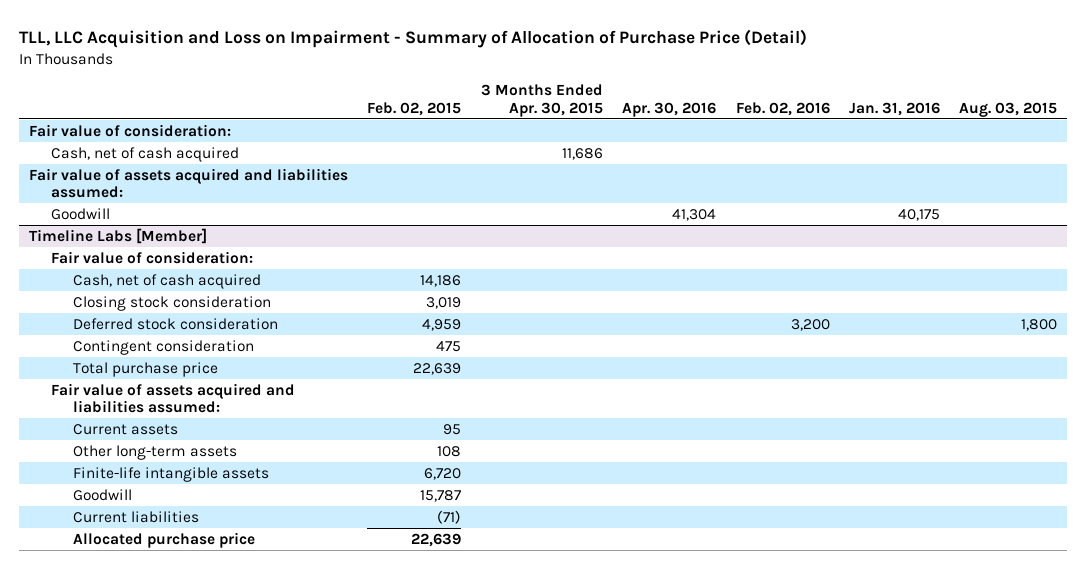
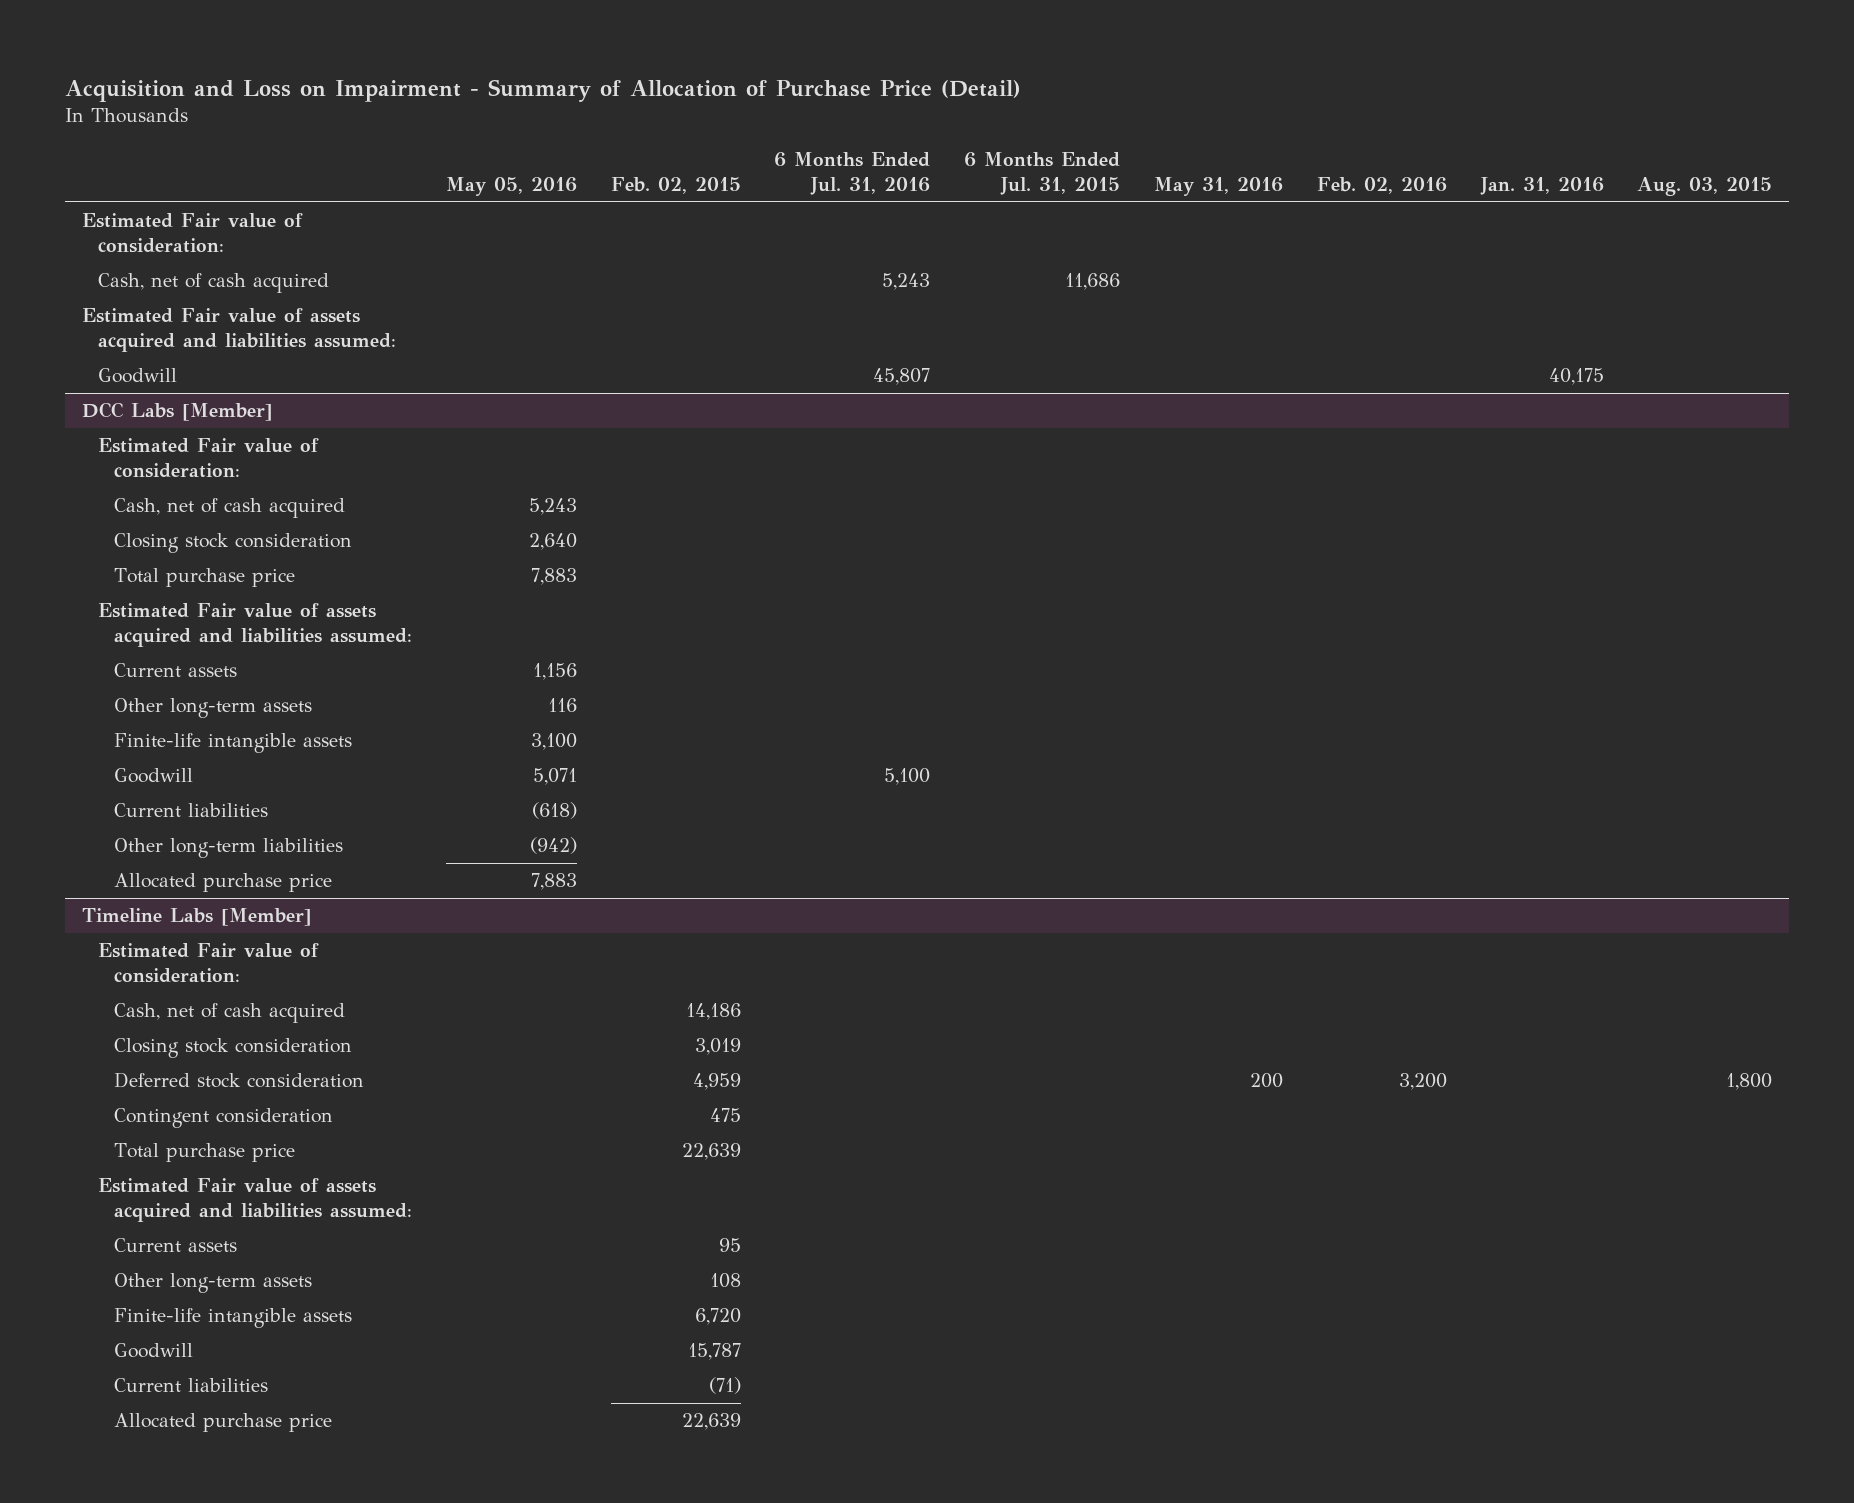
- TLL, LLC Acquisition and Loss on Impairment - Summary of Allocation of Purchase Price (Detail)
+ Acquisition and Loss on Impairment - Summary of Allocation of Purchase Price (Detail)
- | Feb. 02, 2015 | 3 Months Ended Apr. 30, 2015 | Apr. 30, 2016 | Feb. 02, 2016 | Jan. 31, 2016 | Aug. 03, 2015
+ | May 05, 2016 | Feb. 02, 2015 | 6 Months Ended Jul. 31, 2016 | 6 Months Ended Jul. 31, 2015 | May 31, 2016 | Feb. 02, 2016 | Jan. 31, 2016 | Aug. 03, 2015
- Fair value of consideration:
+ Estimated Fair value of consideration:
- Fair value of assets acquired and liabilities assumed:
+ Estimated Fair value of assets acquired and liabilities assumed:
+ DCC Labs [Member]
+ Estimated Fair value of consideration:
+ Cash, net of cash acquired | 5,243 | | | | | | |
+ Closing stock consideration | 2,640 | | | | | | |
+ Total purchase price | 7,883 | | | | | | |
+ Estimated Fair value of assets acquired and liabilities assumed:
+ Current assets | 1,156 | | | | | | |
+ Other long-term assets | 116 | | | | | | |
+ Finite-life intangible assets | 3,100 | | | | | | |
+ Goodwill | 5,071 | | 5,100 | | | | |
+ Current liabilities | (618) | | | | | | |
+ Other long-term liabilities | (942) | | | | | | |
+ Allocated purchase price | 7,883 | | | | | | |
@ Timeline Labs [Member]
- Fair value of consideration:
+ Estimated Fair value of consideration:
- Fair value of assets acquired and liabilities assumed:
+ Estimated Fair value of assets acquired and liabilities assumed:

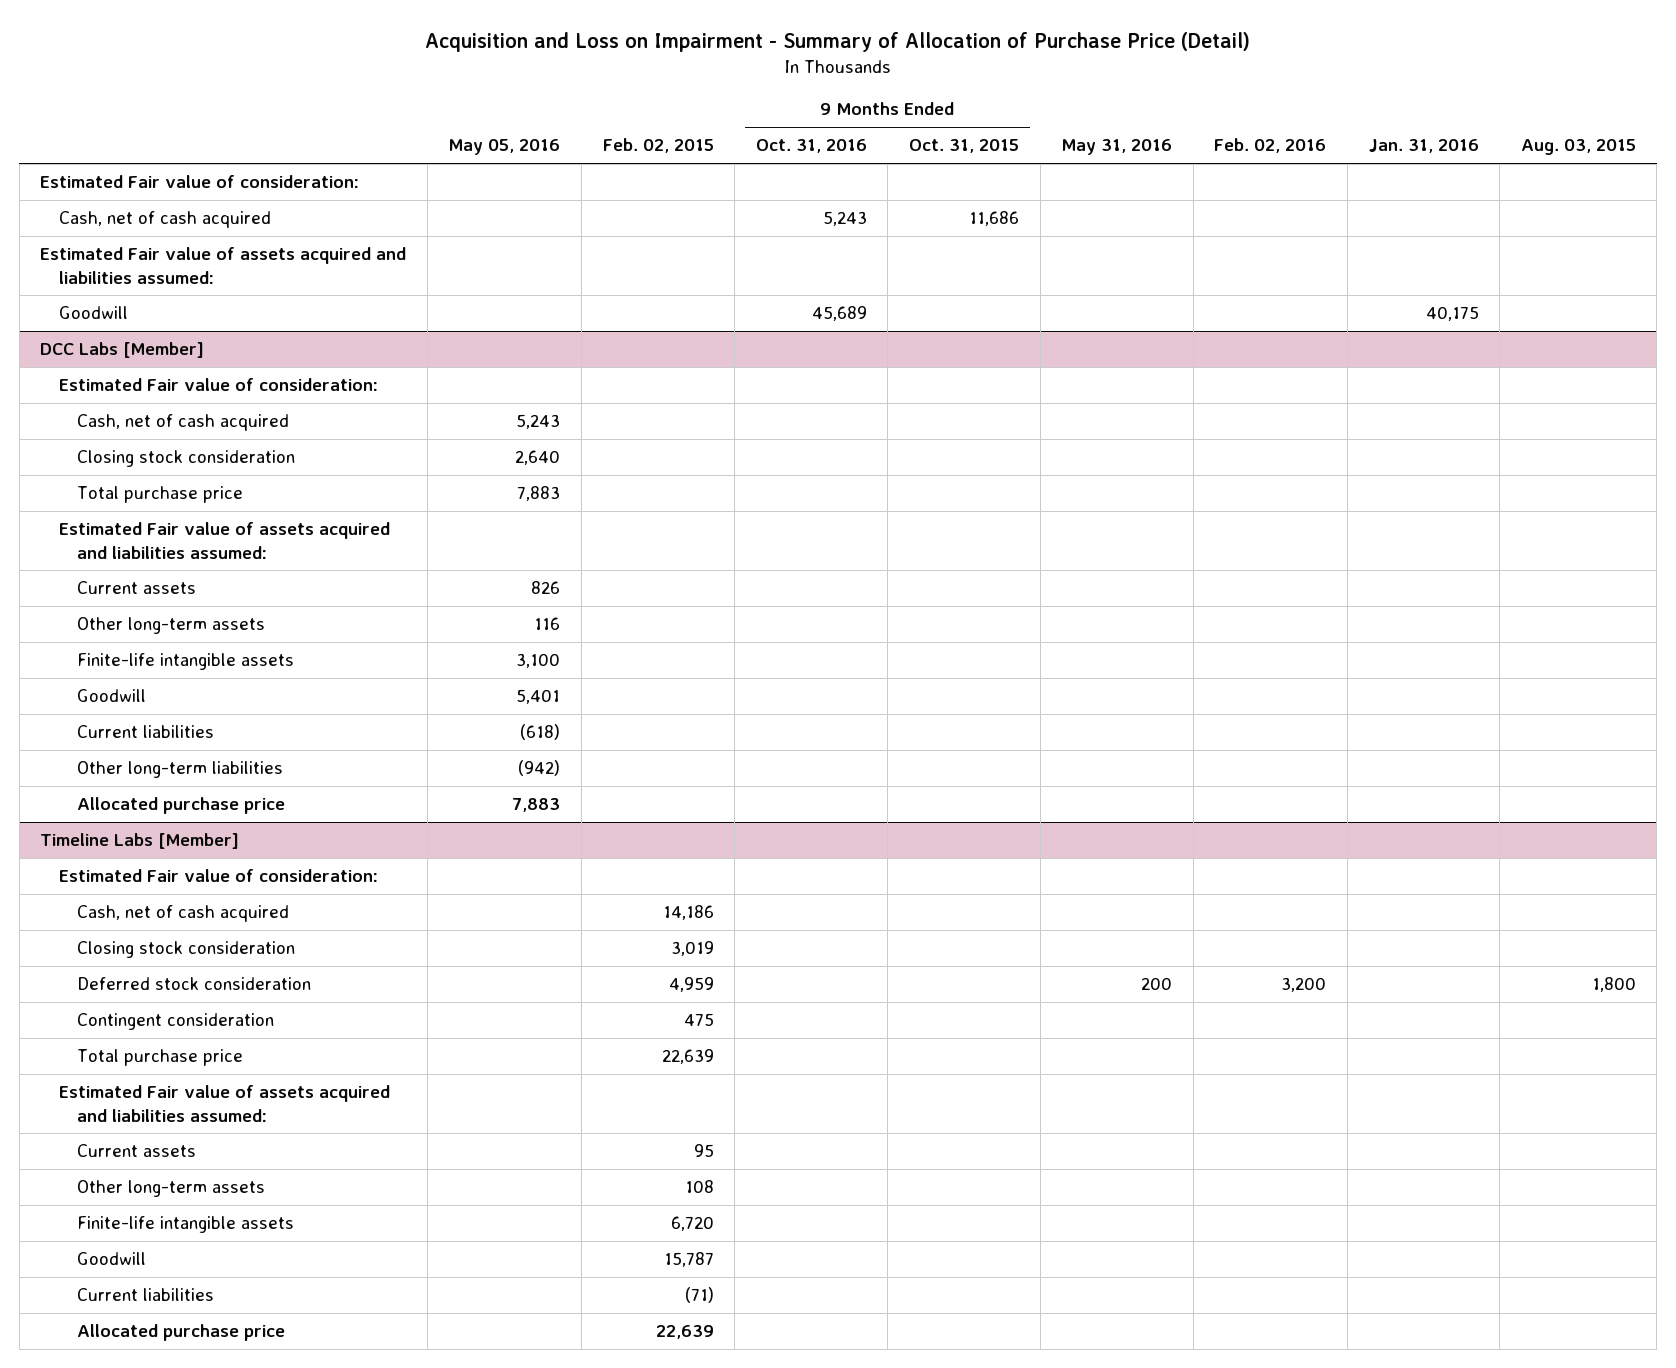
- | May 05, 2016 | Feb. 02, 2015 | 6 Months Ended Jul. 31, 2016 | 6 Months Ended Jul. 31, 2015 | May 31, 2016 | Feb. 02, 2016 | Jan. 31, 2016 | Aug. 03, 2015
+ | May 05, 2016 | Feb. 02, 2015 | 9 Months Ended Oct. 31, 2016 | 9 Months Ended Oct. 31, 2015 | May 31, 2016 | Feb. 02, 2016 | Jan. 31, 2016 | Aug. 03, 2015
@ DCC Labs [Member]
- Current assets | 1,156 | | | | | | |
+ Current assets | 826 | | | | | | |
- Goodwill | 5,071 | | 5,100 | | | | |
+ Goodwill | 5,401 | | | | | | |

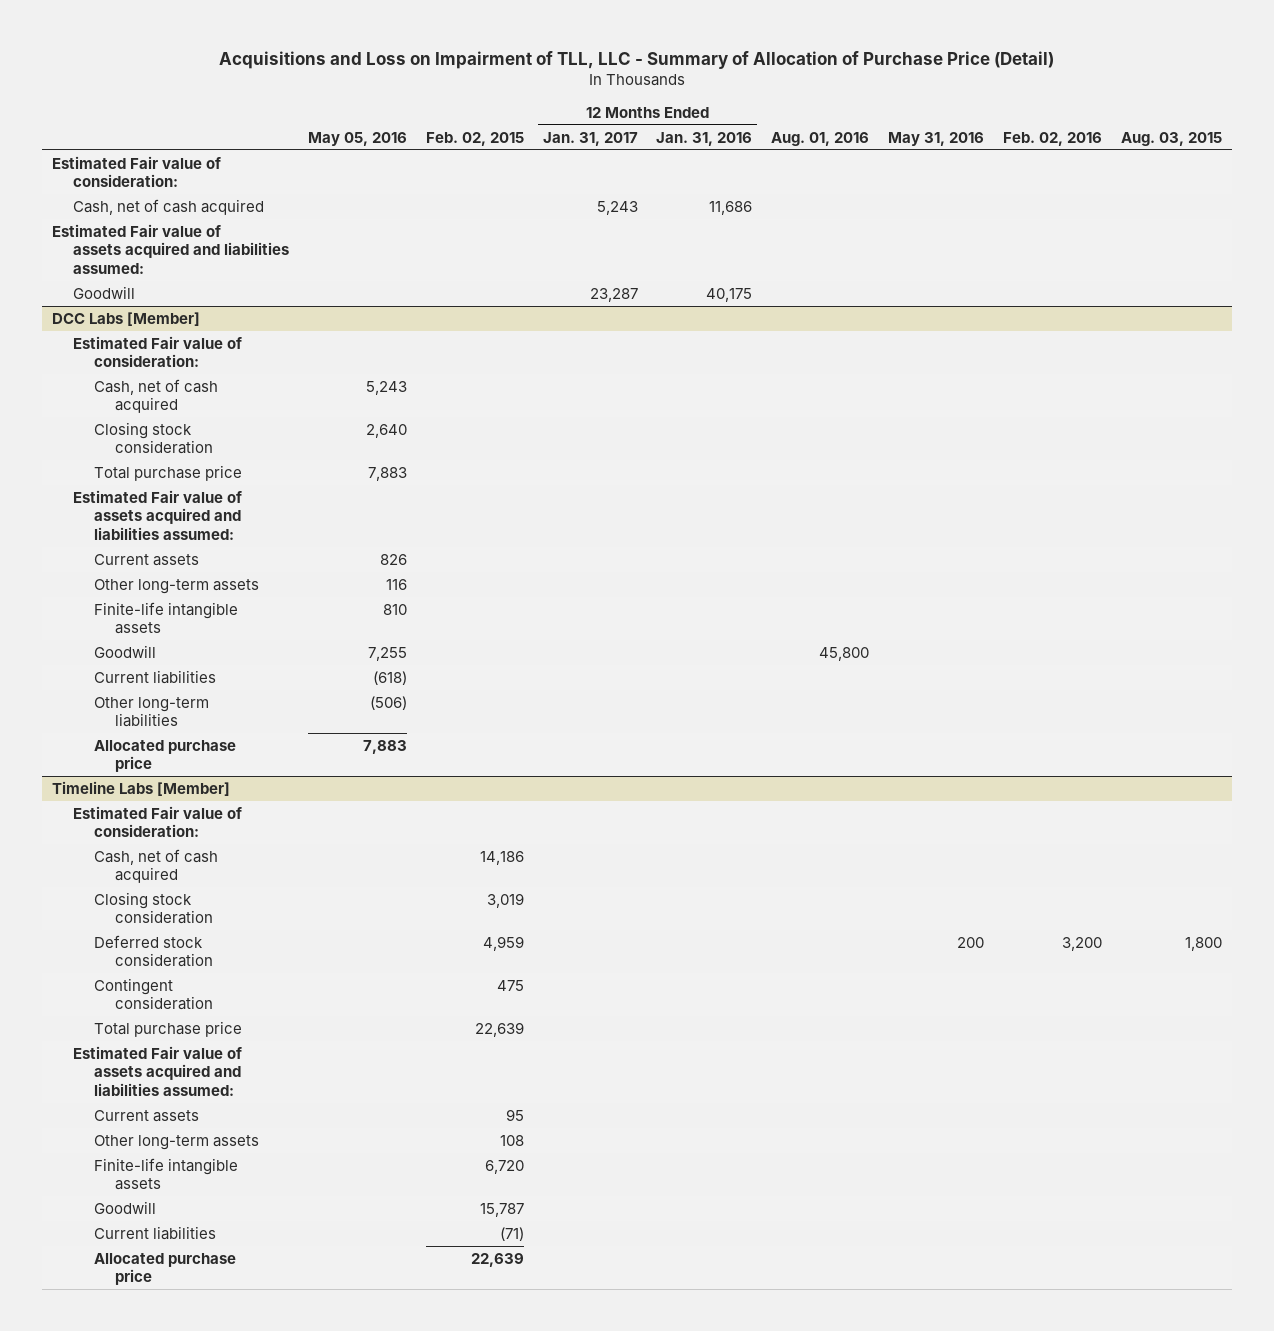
- Acquisition and Loss on Impairment - Summary of Allocation of Purchase Price (Detail)
+ Acquisitions and Loss on Impairment of TLL, LLC - Summary of Allocation of Purchase Price (Detail)
- | May 05, 2016 | Feb. 02, 2015 | 9 Months Ended Oct. 31, 2016 | 9 Months Ended Oct. 31, 2015 | May 31, 2016 | Feb. 02, 2016 | Jan. 31, 2016 | Aug. 03, 2015
+ | May 05, 2016 | Feb. 02, 2015 | 12 Months Ended Jan. 31, 2017 | 12 Months Ended Jan. 31, 2016 | Aug. 01, 2016 | May 31, 2016 | Feb. 02, 2016 | Aug. 03, 2015
@ DCC Labs [Member]
- Finite-life intangible assets | 3,100 | | | | | | |
- Goodwill | 5,401 | | | | | | |
+ Finite-life intangible assets | 810 | | | | | | |
+ Goodwill | 7,255 | | | | 45,800 | | |
- Other long-term liabilities | (942) | | | | | | |
+ Other long-term liabilities | (506) | | | | | | |

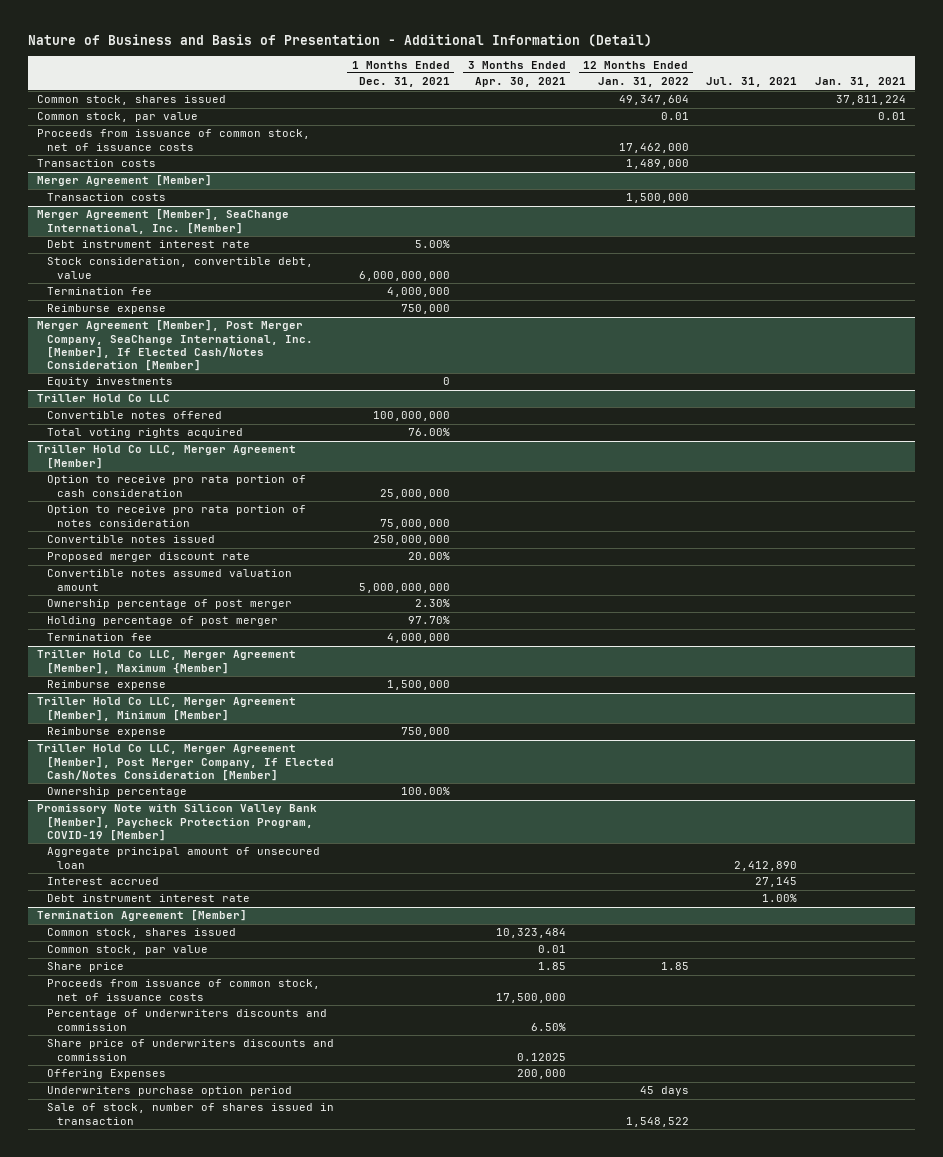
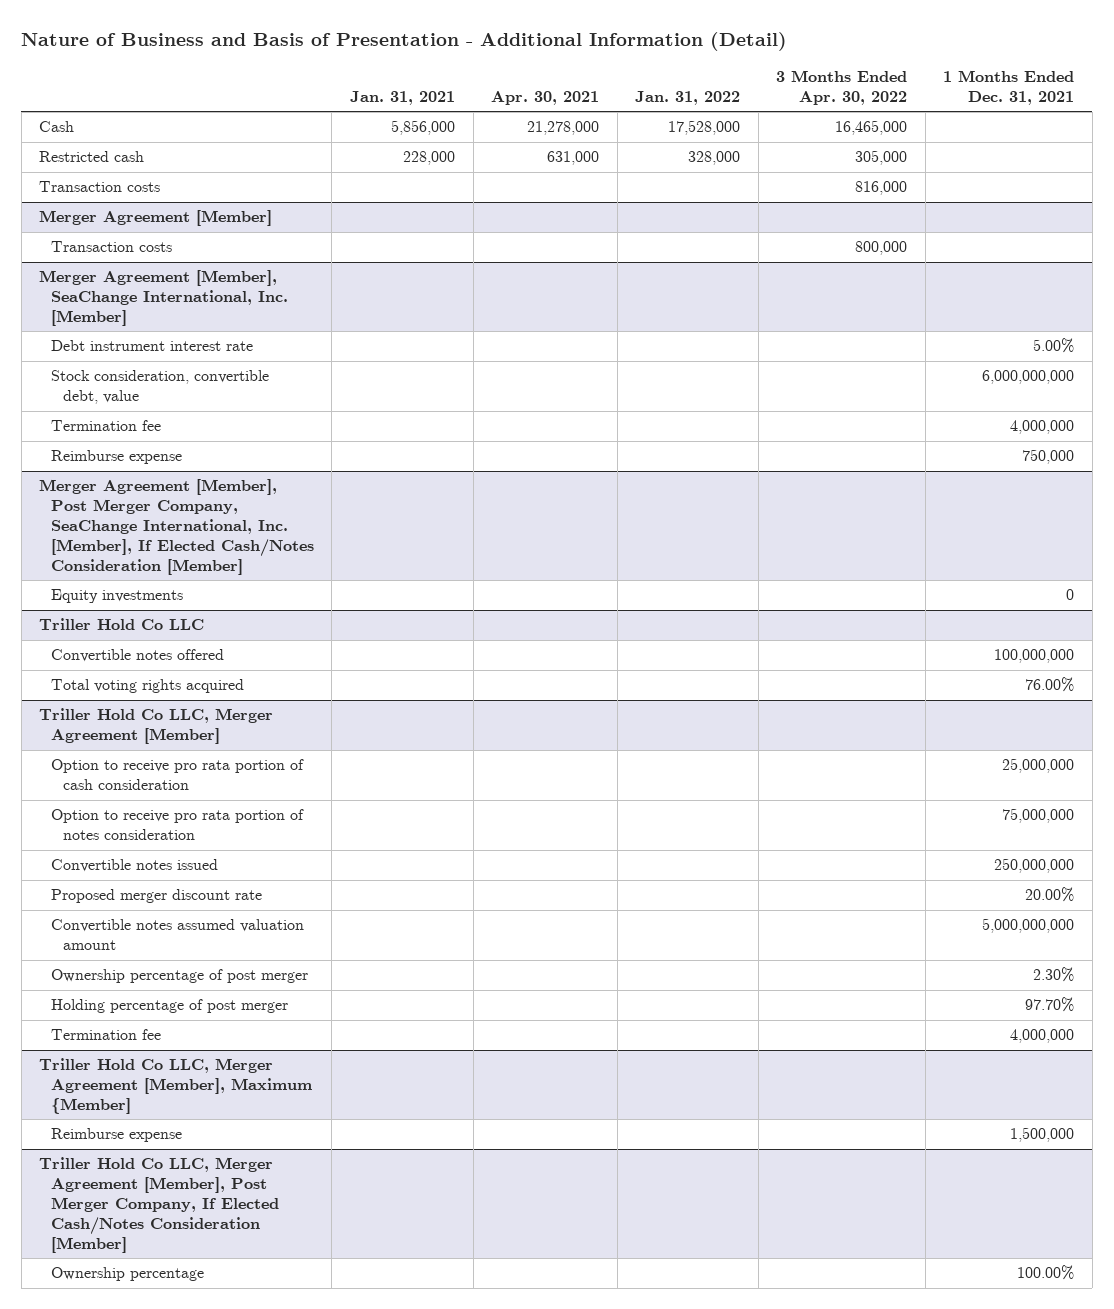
- | 1 Months Ended Dec. 31, 2021 | 3 Months Ended Apr. 30, 2021 | 12 Months Ended Jan. 31, 2022 | Jul. 31, 2021 | Jan. 31, 2021
+ | Jan. 31, 2021 | Apr. 30, 2021 | Jan. 31, 2022 | 3 Months Ended Apr. 30, 2022 | 1 Months Ended Dec. 31, 2021
- Common stock, shares issued | | | 49,347,604 | | 37,811,224
- Common stock, par value | | | 0.01 | | 0.01
- Proceeds from issuance of common stock, net of issuance costs | | | 17,462,000 | |
+ Cash | 5,856,000 | 21,278,000 | 17,528,000 | 16,465,000 |
+ Restricted cash | 228,000 | 631,000 | 328,000 | 305,000 |
- Triller Hold Co LLC, Merger Agreement [Member], Minimum [Member]
- Reimburse expense | 750,000 | | | |
- Promissory Note with Silicon Valley Bank [Member], Paycheck Protection Program, COVID-19 [Member]
- Aggregate principal amount of unsecured loan | | | | 2,412,890 |
- Interest accrued | | | | 27,145 |
- Debt instrument interest rate | | | | 1.00% |
- Termination Agreement [Member]
- Common stock, shares issued | | 10,323,484 | | |
- Common stock, par value | | 0.01 | | |
- Share price | | 1.85 | 1.85 | |
- Proceeds from issuance of common stock, net of issuance costs | | 17,500,000 | | |
- Percentage of underwriters discounts and commission | | 6.50% | | |
- Share price of underwriters discounts and commission | | 0.12025 | | |
- Offering Expenses | | 200,000 | | |
- Underwriters purchase option period | | | 45 days | |
- Sale of stock, number of shares issued in transaction | | | 1,548,522 | |

